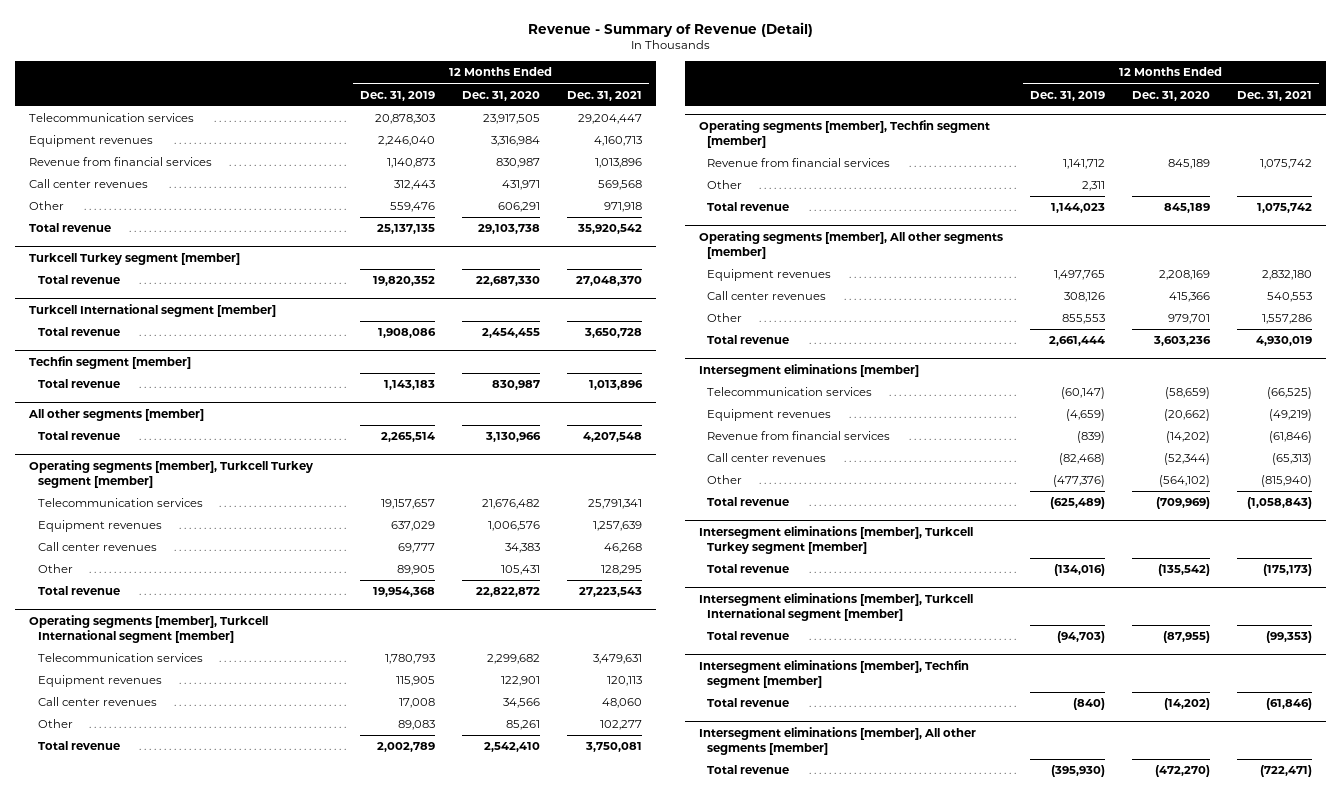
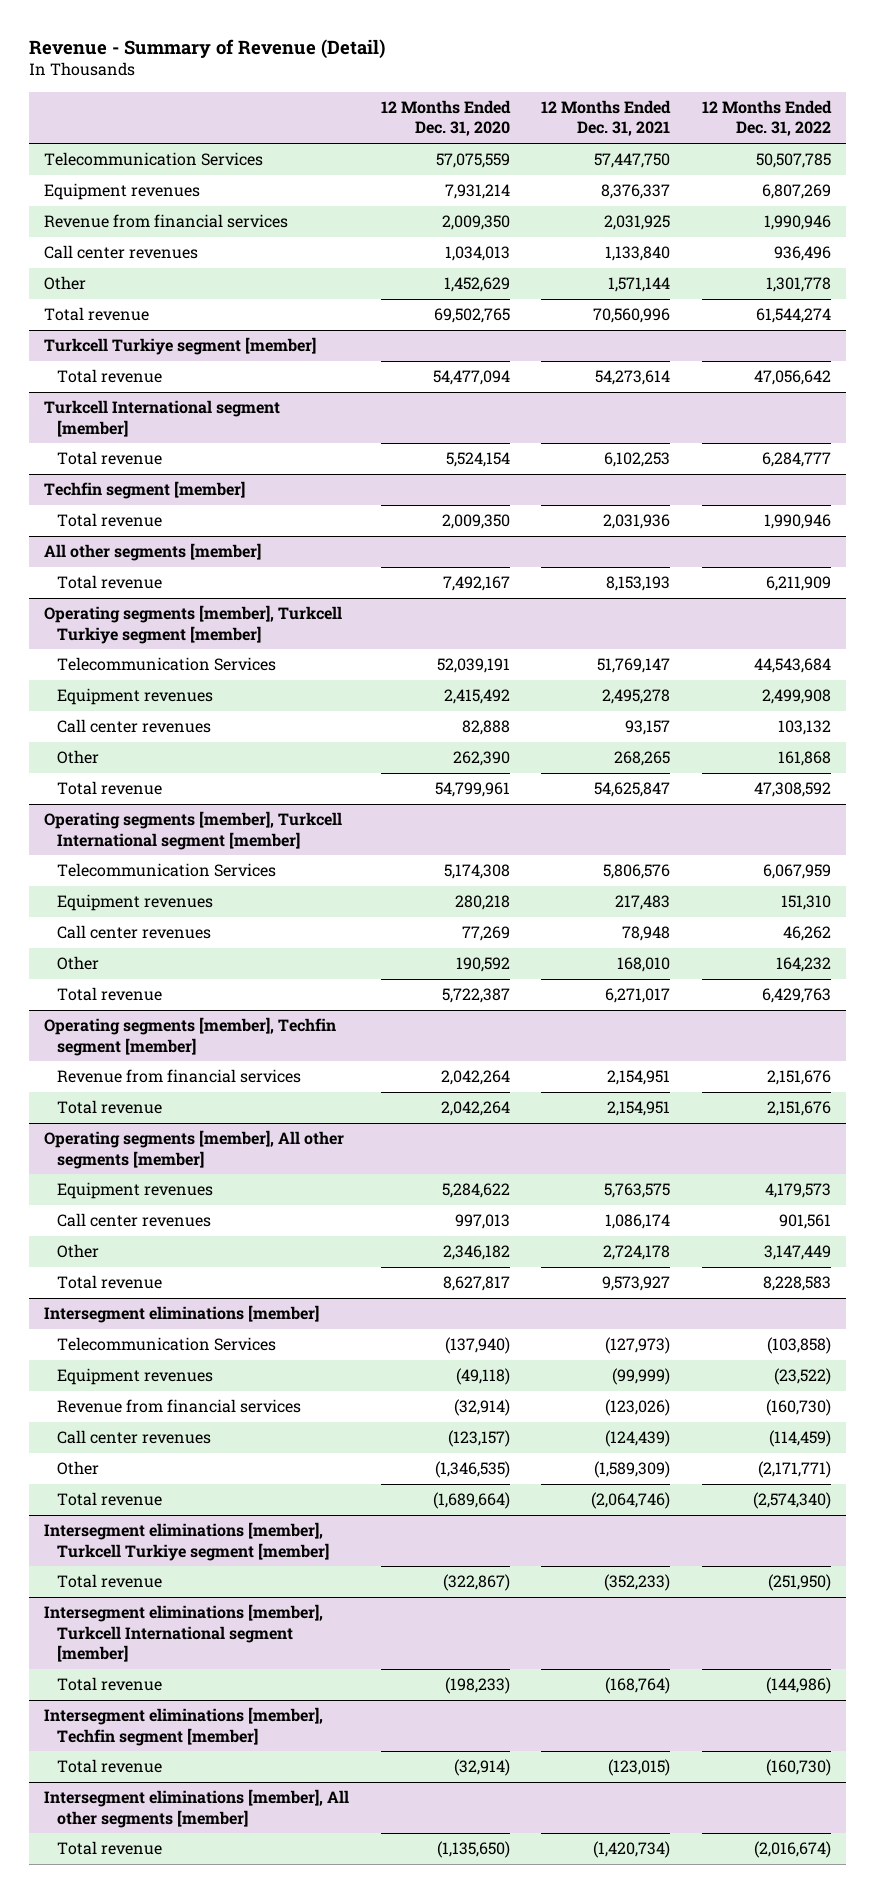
- | 12 Months Ended Dec. 31, 2019 | 12 Months Ended Dec. 31, 2020 | 12 Months Ended Dec. 31, 2021
+ | 12 Months Ended Dec. 31, 2020 | 12 Months Ended Dec. 31, 2021 | 12 Months Ended Dec. 31, 2022
- Telecommunication services | 20,878,303 | 23,917,505 | 29,204,447
- Equipment revenues | 2,246,040 | 3,316,984 | 4,160,713
- Revenue from financial services | 1,140,873 | 830,987 | 1,013,896
- Call center revenues | 312,443 | 431,971 | 569,568
- Other | 559,476 | 606,291 | 971,918
- Total revenue | 25,137,135 | 29,103,738 | 35,920,542
- Turkcell Turkey segment [member]
- Total revenue | 19,820,352 | 22,687,330 | 27,048,370
+ Telecommunication Services | 57,075,559 | 57,447,750 | 50,507,785
+ Equipment revenues | 7,931,214 | 8,376,337 | 6,807,269
+ Revenue from financial services | 2,009,350 | 2,031,925 | 1,990,946
+ Call center revenues | 1,034,013 | 1,133,840 | 936,496
+ Other | 1,452,629 | 1,571,144 | 1,301,778
+ Total revenue | 69,502,765 | 70,560,996 | 61,544,274
+ Turkcell Turkiye segment [member]
+ Total revenue | 54,477,094 | 54,273,614 | 47,056,642
@ Turkcell International segment [member]
- Total revenue | 1,908,086 | 2,454,455 | 3,650,728
+ Total revenue | 5,524,154 | 6,102,253 | 6,284,777
@ Techfin segment [member]
- Total revenue | 1,143,183 | 830,987 | 1,013,896
+ Total revenue | 2,009,350 | 2,031,936 | 1,990,946
@ All other segments [member]
- Total revenue | 2,265,514 | 3,130,966 | 4,207,548
- Operating segments [member], Turkcell Turkey segment [member]
- Telecommunication services | 19,157,657 | 21,676,482 | 25,791,341
- Equipment revenues | 637,029 | 1,006,576 | 1,257,639
- Call center revenues | 69,777 | 34,383 | 46,268
- Other | 89,905 | 105,431 | 128,295
- Total revenue | 19,954,368 | 22,822,872 | 27,223,543
@ All other segments [member]
+ Total revenue | 7,492,167 | 8,153,193 | 6,211,909
+ Operating segments [member], Turkcell Turkiye segment [member]
+ Telecommunication Services | 52,039,191 | 51,769,147 | 44,543,684
+ Equipment revenues | 2,415,492 | 2,495,278 | 2,499,908
+ Call center revenues | 82,888 | 93,157 | 103,132
+ Other | 262,390 | 268,265 | 161,868
+ Total revenue | 54,799,961 | 54,625,847 | 47,308,592
@ Operating segments [member], Turkcell International segment [member]
- Telecommunication services | 1,780,793 | 2,299,682 | 3,479,631
- Equipment revenues | 115,905 | 122,901 | 120,113
- Call center revenues | 17,008 | 34,566 | 48,060
- Other | 89,083 | 85,261 | 102,277
- Total revenue | 2,002,789 | 2,542,410 | 3,750,081
+ Telecommunication Services | 5,174,308 | 5,806,576 | 6,067,959
+ Equipment revenues | 280,218 | 217,483 | 151,310
+ Call center revenues | 77,269 | 78,948 | 46,262
+ Other | 190,592 | 168,010 | 164,232
+ Total revenue | 5,722,387 | 6,271,017 | 6,429,763
@ Operating segments [member], Techfin segment [member]
- Revenue from financial services | 1,141,712 | 845,189 | 1,075,742
- Other | 2,311 | |
- Total revenue | 1,144,023 | 845,189 | 1,075,742
+ Revenue from financial services | 2,042,264 | 2,154,951 | 2,151,676
+ Total revenue | 2,042,264 | 2,154,951 | 2,151,676
@ Operating segments [member], All other segments [member]
- Equipment revenues | 1,497,765 | 2,208,169 | 2,832,180
- Call center revenues | 308,126 | 415,366 | 540,553
- Other | 855,553 | 979,701 | 1,557,286
- Total revenue | 2,661,444 | 3,603,236 | 4,930,019
+ Equipment revenues | 5,284,622 | 5,763,575 | 4,179,573
+ Call center revenues | 997,013 | 1,086,174 | 901,561
+ Other | 2,346,182 | 2,724,178 | 3,147,449
+ Total revenue | 8,627,817 | 9,573,927 | 8,228,583
@ Intersegment eliminations [member]
- Telecommunication services | (60,147) | (58,659) | (66,525)
- Equipment revenues | (4,659) | (20,662) | (49,219)
- Revenue from financial services | (839) | (14,202) | (61,846)
- Call center revenues | (82,468) | (52,344) | (65,313)
- Other | (477,376) | (564,102) | (815,940)
- Total revenue | (625,489) | (709,969) | (1,058,843)
- Intersegment eliminations [member], Turkcell Turkey segment [member]
- Total revenue | (134,016) | (135,542) | (175,173)
@ Intersegment eliminations [member]
+ Telecommunication Services | (137,940) | (127,973) | (103,858)
+ Equipment revenues | (49,118) | (99,999) | (23,522)
+ Revenue from financial services | (32,914) | (123,026) | (160,730)
+ Call center revenues | (123,157) | (124,439) | (114,459)
+ Other | (1,346,535) | (1,589,309) | (2,171,771)
+ Total revenue | (1,689,664) | (2,064,746) | (2,574,340)
+ Intersegment eliminations [member], Turkcell Turkiye segment [member]
+ Total revenue | (322,867) | (352,233) | (251,950)
@ Intersegment eliminations [member], Turkcell International segment [member]
- Total revenue | (94,703) | (87,955) | (99,353)
+ Total revenue | (198,233) | (168,764) | (144,986)
@ Intersegment eliminations [member], Techfin segment [member]
- Total revenue | (840) | (14,202) | (61,846)
+ Total revenue | (32,914) | (123,015) | (160,730)
@ Intersegment eliminations [member], All other segments [member]
- Total revenue | (395,930) | (472,270) | (722,471)
+ Total revenue | (1,135,650) | (1,420,734) | (2,016,674)

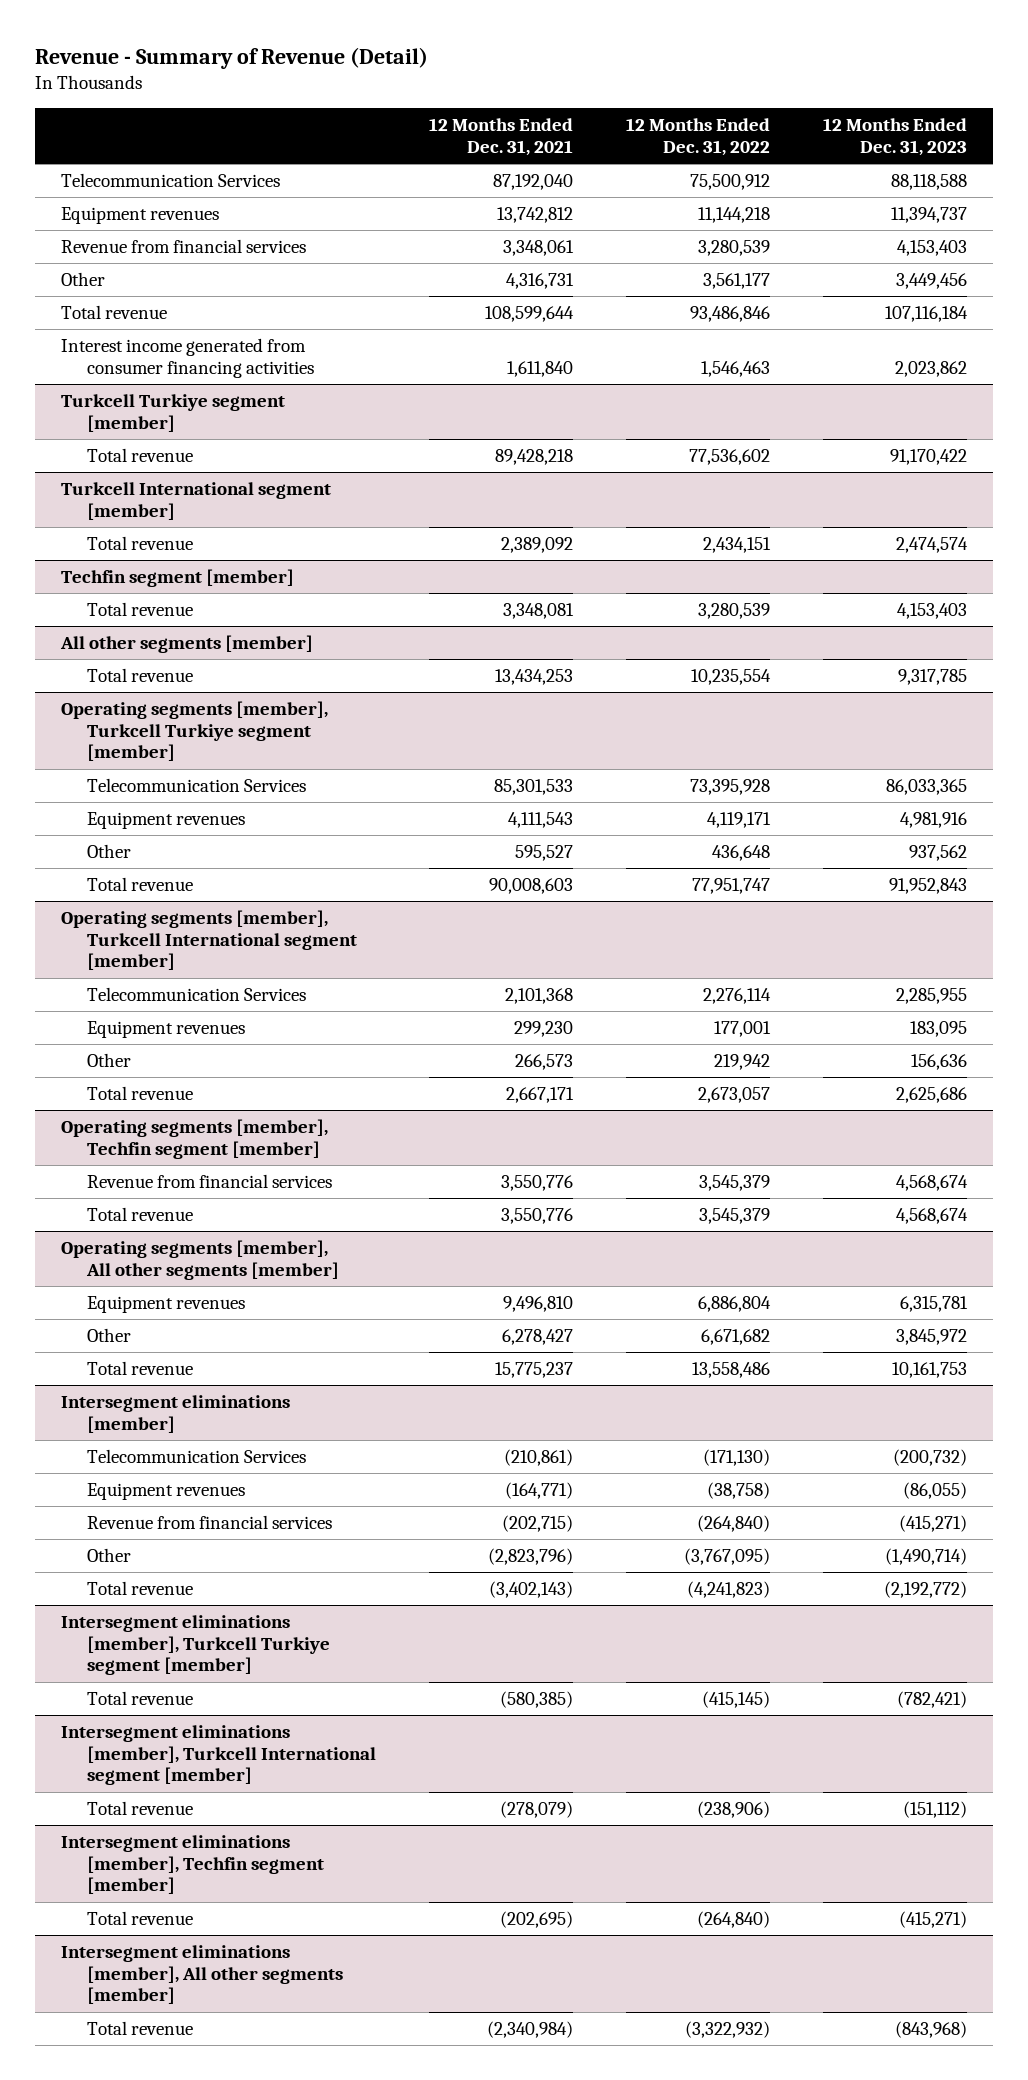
- | 12 Months Ended Dec. 31, 2020 | 12 Months Ended Dec. 31, 2021 | 12 Months Ended Dec. 31, 2022
+ | 12 Months Ended Dec. 31, 2021 | 12 Months Ended Dec. 31, 2022 | 12 Months Ended Dec. 31, 2023
- Telecommunication Services | 57,075,559 | 57,447,750 | 50,507,785
- Equipment revenues | 7,931,214 | 8,376,337 | 6,807,269
- Revenue from financial services | 2,009,350 | 2,031,925 | 1,990,946
- Call center revenues | 1,034,013 | 1,133,840 | 936,496
- Other | 1,452,629 | 1,571,144 | 1,301,778
- Total revenue | 69,502,765 | 70,560,996 | 61,544,274
+ Telecommunication Services | 87,192,040 | 75,500,912 | 88,118,588
+ Equipment revenues | 13,742,812 | 11,144,218 | 11,394,737
+ Revenue from financial services | 3,348,061 | 3,280,539 | 4,153,403
+ Other | 4,316,731 | 3,561,177 | 3,449,456
+ Total revenue | 108,599,644 | 93,486,846 | 107,116,184
+ Interest income generated from consumer financing activities | 1,611,840 | 1,546,463 | 2,023,862
@ Turkcell Turkiye segment [member]
- Total revenue | 54,477,094 | 54,273,614 | 47,056,642
+ Total revenue | 89,428,218 | 77,536,602 | 91,170,422
@ Turkcell International segment [member]
- Total revenue | 5,524,154 | 6,102,253 | 6,284,777
+ Total revenue | 2,389,092 | 2,434,151 | 2,474,574
@ Techfin segment [member]
- Total revenue | 2,009,350 | 2,031,936 | 1,990,946
+ Total revenue | 3,348,081 | 3,280,539 | 4,153,403
@ All other segments [member]
- Total revenue | 7,492,167 | 8,153,193 | 6,211,909
+ Total revenue | 13,434,253 | 10,235,554 | 9,317,785
@ Operating segments [member], Turkcell Turkiye segment [member]
- Telecommunication Services | 52,039,191 | 51,769,147 | 44,543,684
- Equipment revenues | 2,415,492 | 2,495,278 | 2,499,908
- Call center revenues | 82,888 | 93,157 | 103,132
- Other | 262,390 | 268,265 | 161,868
- Total revenue | 54,799,961 | 54,625,847 | 47,308,592
+ Telecommunication Services | 85,301,533 | 73,395,928 | 86,033,365
+ Equipment revenues | 4,111,543 | 4,119,171 | 4,981,916
+ Other | 595,527 | 436,648 | 937,562
+ Total revenue | 90,008,603 | 77,951,747 | 91,952,843
@ Operating segments [member], Turkcell International segment [member]
- Telecommunication Services | 5,174,308 | 5,806,576 | 6,067,959
- Equipment revenues | 280,218 | 217,483 | 151,310
- Call center revenues | 77,269 | 78,948 | 46,262
- Other | 190,592 | 168,010 | 164,232
- Total revenue | 5,722,387 | 6,271,017 | 6,429,763
+ Telecommunication Services | 2,101,368 | 2,276,114 | 2,285,955
+ Equipment revenues | 299,230 | 177,001 | 183,095
+ Other | 266,573 | 219,942 | 156,636
+ Total revenue | 2,667,171 | 2,673,057 | 2,625,686
@ Operating segments [member], Techfin segment [member]
- Revenue from financial services | 2,042,264 | 2,154,951 | 2,151,676
- Total revenue | 2,042,264 | 2,154,951 | 2,151,676
+ Revenue from financial services | 3,550,776 | 3,545,379 | 4,568,674
+ Total revenue | 3,550,776 | 3,545,379 | 4,568,674
@ Operating segments [member], All other segments [member]
- Equipment revenues | 5,284,622 | 5,763,575 | 4,179,573
- Call center revenues | 997,013 | 1,086,174 | 901,561
- Other | 2,346,182 | 2,724,178 | 3,147,449
- Total revenue | 8,627,817 | 9,573,927 | 8,228,583
+ Equipment revenues | 9,496,810 | 6,886,804 | 6,315,781
+ Other | 6,278,427 | 6,671,682 | 3,845,972
+ Total revenue | 15,775,237 | 13,558,486 | 10,161,753
@ Intersegment eliminations [member]
- Telecommunication Services | (137,940) | (127,973) | (103,858)
- Equipment revenues | (49,118) | (99,999) | (23,522)
- Revenue from financial services | (32,914) | (123,026) | (160,730)
- Call center revenues | (123,157) | (124,439) | (114,459)
- Other | (1,346,535) | (1,589,309) | (2,171,771)
- Total revenue | (1,689,664) | (2,064,746) | (2,574,340)
+ Telecommunication Services | (210,861) | (171,130) | (200,732)
+ Equipment revenues | (164,771) | (38,758) | (86,055)
+ Revenue from financial services | (202,715) | (264,840) | (415,271)
+ Other | (2,823,796) | (3,767,095) | (1,490,714)
+ Total revenue | (3,402,143) | (4,241,823) | (2,192,772)
@ Intersegment eliminations [member], Turkcell Turkiye segment [member]
- Total revenue | (322,867) | (352,233) | (251,950)
+ Total revenue | (580,385) | (415,145) | (782,421)
@ Intersegment eliminations [member], Turkcell International segment [member]
- Total revenue | (198,233) | (168,764) | (144,986)
+ Total revenue | (278,079) | (238,906) | (151,112)
@ Intersegment eliminations [member], Techfin segment [member]
- Total revenue | (32,914) | (123,015) | (160,730)
+ Total revenue | (202,695) | (264,840) | (415,271)
@ Intersegment eliminations [member], All other segments [member]
- Total revenue | (1,135,650) | (1,420,734) | (2,016,674)
+ Total revenue | (2,340,984) | (3,322,932) | (843,968)

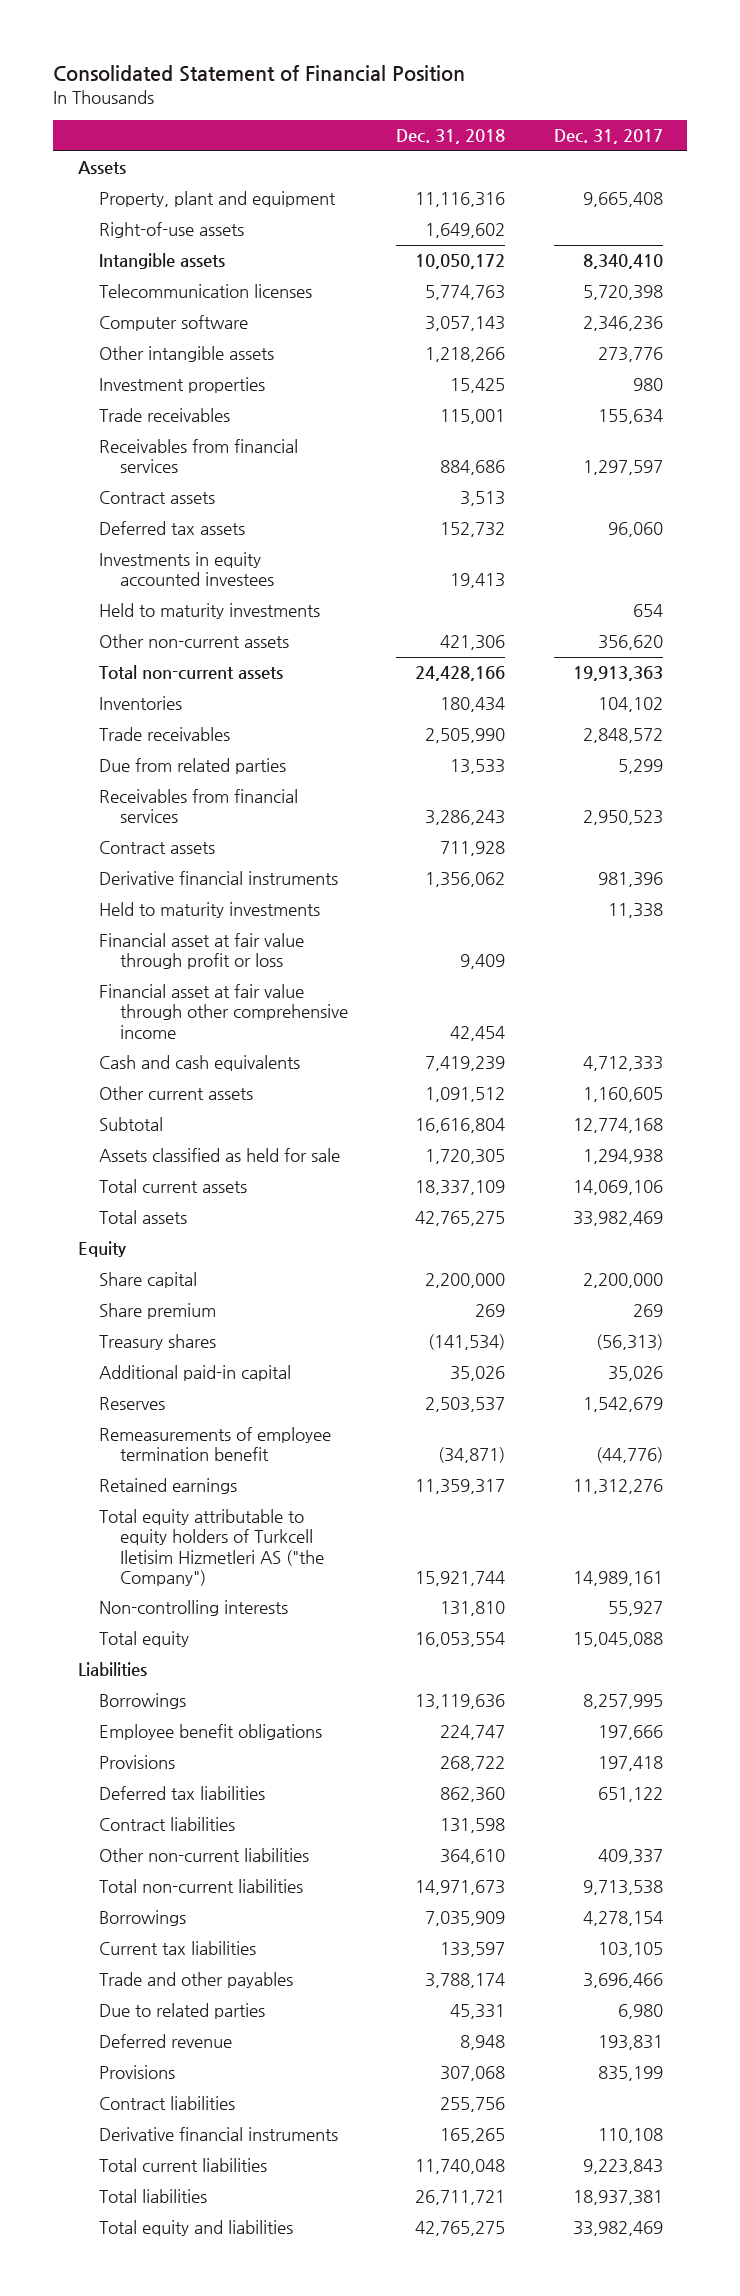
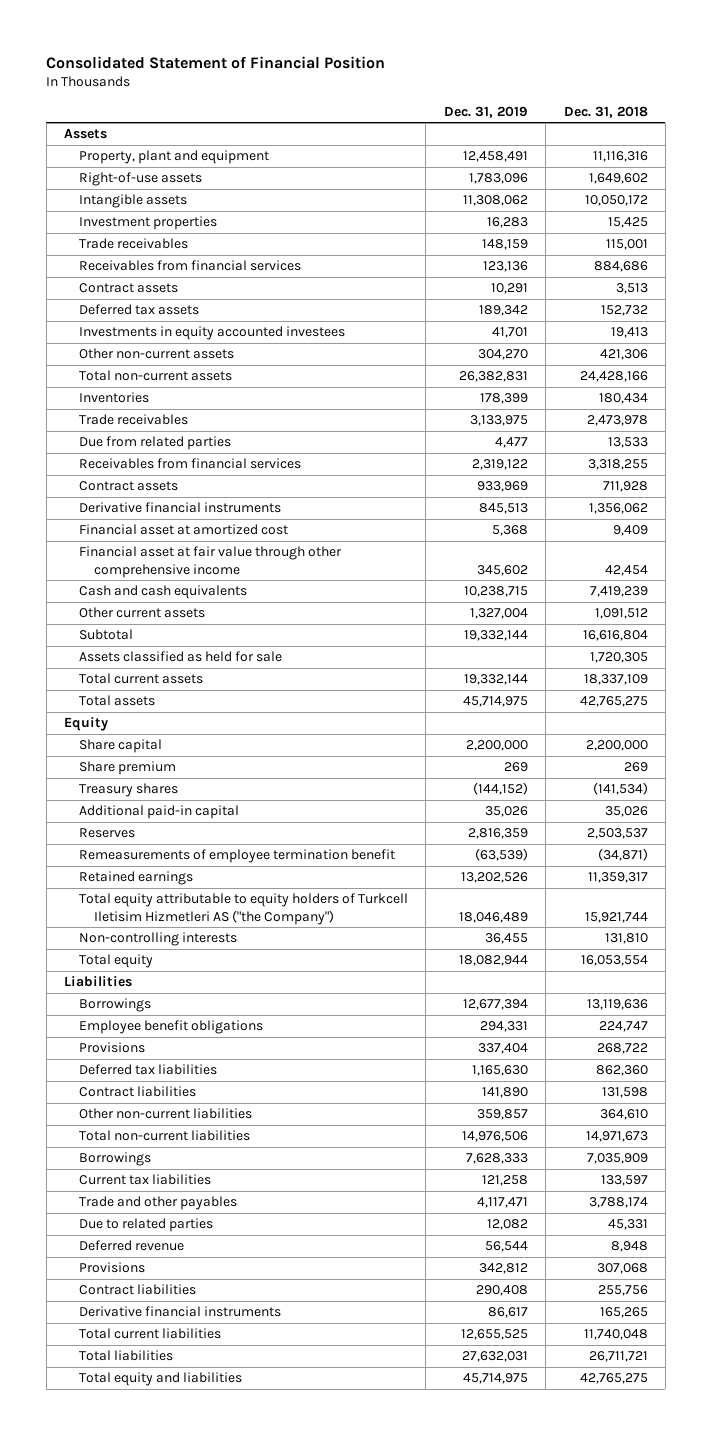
- | Dec. 31, 2018 | Dec. 31, 2017
+ | Dec. 31, 2019 | Dec. 31, 2018
- Telecommunication licenses | 5,774,763 | 5,720,398
- Computer software | 3,057,143 | 2,346,236
- Other intangible assets | 1,218,266 | 273,776
- Held to maturity investments | | 654
- Trade receivables | 2,505,990 | 2,848,572
+ Trade receivables | 3,133,975 | 2,473,978
- Receivables from financial services | 3,286,243 | 2,950,523
+ Receivables from financial services | 2,319,122 | 3,318,255
- Held to maturity investments | | 11,338
- Financial asset at fair value through profit or loss | 9,409 |
+ Financial asset at amortized cost | 5,368 | 9,409

